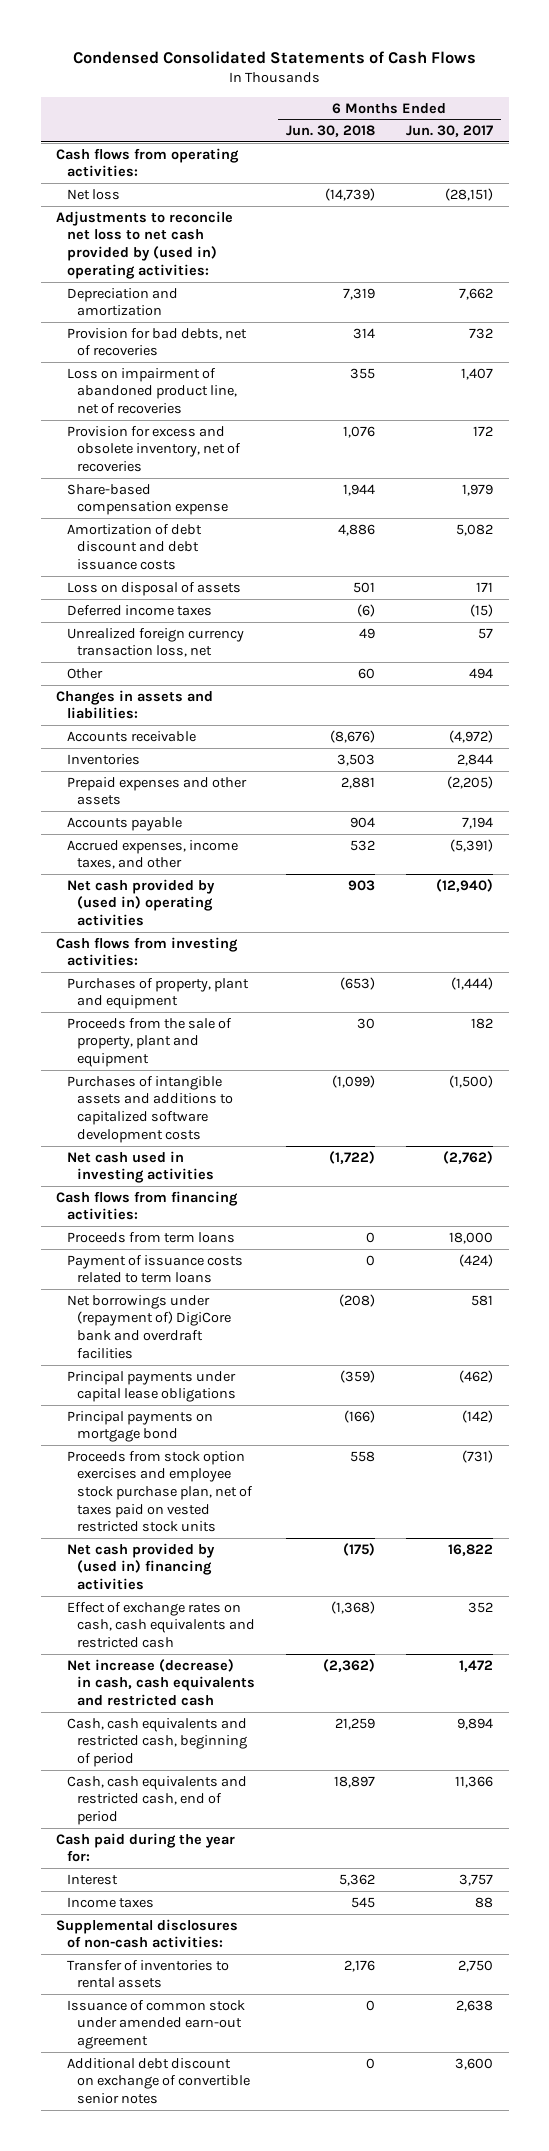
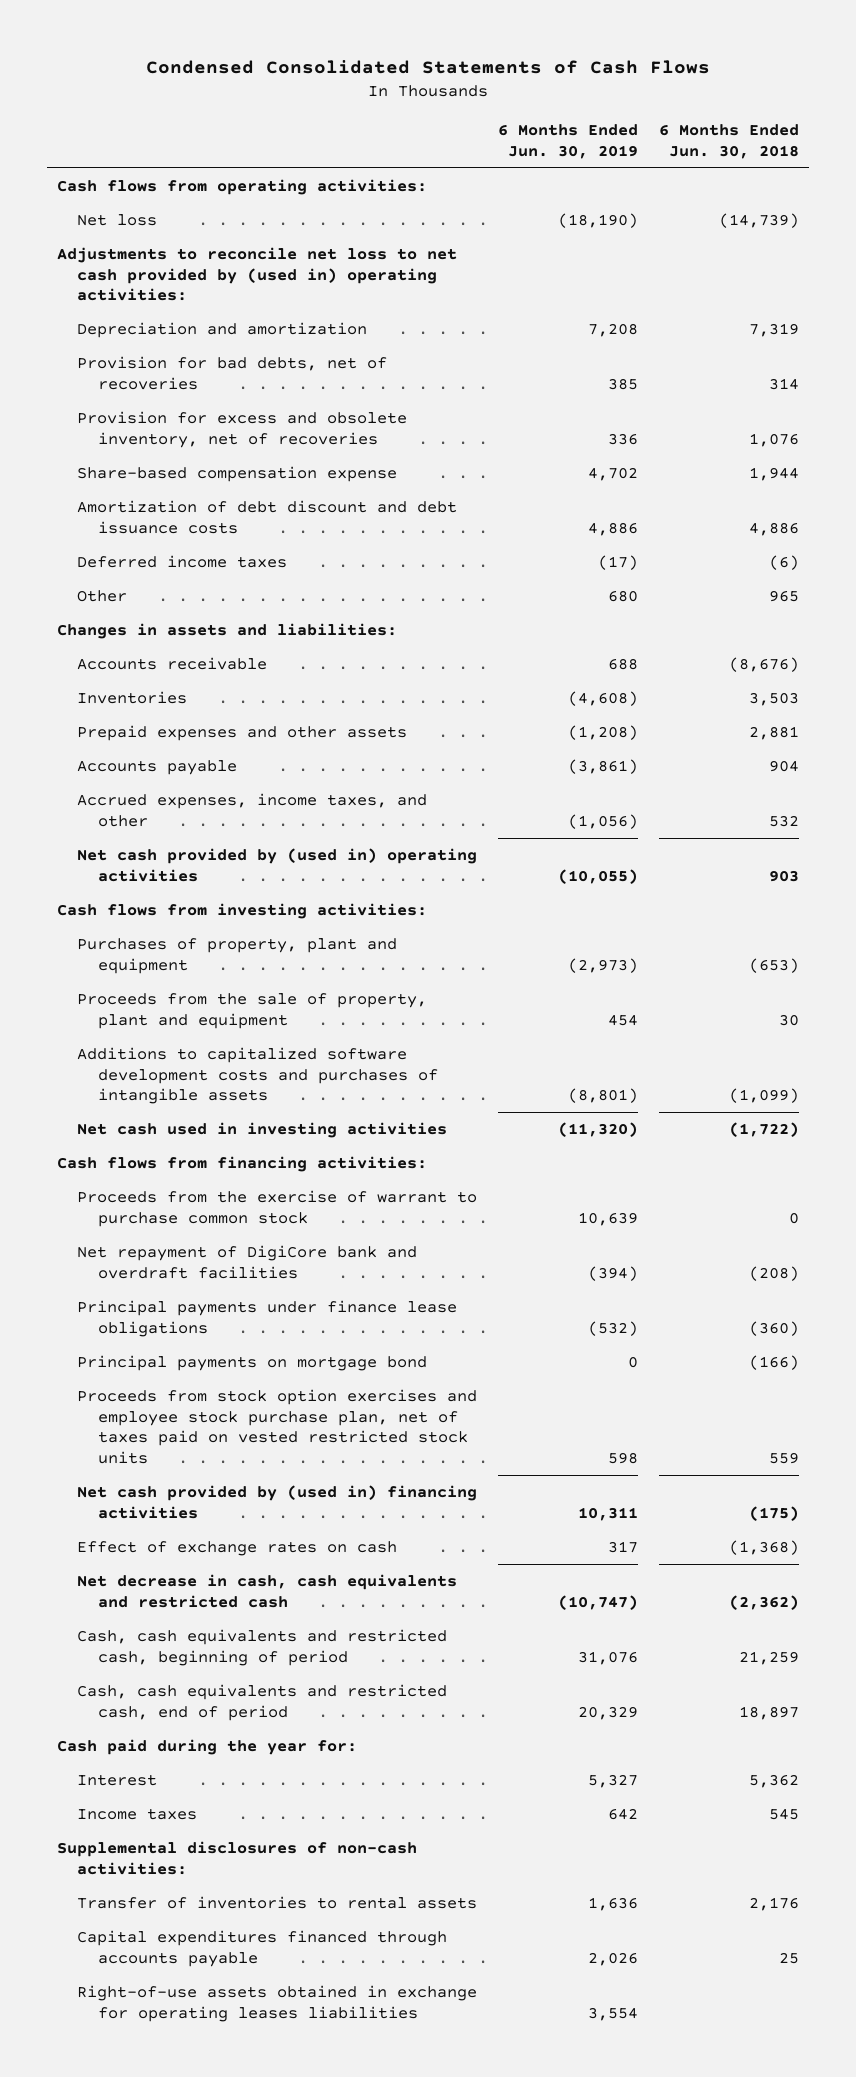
- | 6 Months Ended Jun. 30, 2018 | 6 Months Ended Jun. 30, 2017
+ | 6 Months Ended Jun. 30, 2019 | 6 Months Ended Jun. 30, 2018
- Loss on impairment of abandoned product line, net of recoveries | 355 | 1,407
- Loss on disposal of assets | 501 | 171
- Unrealized foreign currency transaction loss, net | 49 | 57
- Other | 60 | 494
+ Other | 680 | 965
- Purchases of intangible assets and additions to capitalized software development costs | (1,099) | (1,500)
+ Additions to capitalized software development costs and purchases of intangible assets | (8,801) | (1,099)
- Proceeds from term loans | 0 | 18,000
- Payment of issuance costs related to term loans | 0 | (424)
- Net borrowings under (repayment of) DigiCore bank and overdraft facilities | (208) | 581
- Principal payments under capital lease obligations | (359) | (462)
+ Proceeds from the exercise of warrant to purchase common stock | 10,639 | 0
+ Net repayment of DigiCore bank and overdraft facilities | (394) | (208)
+ Principal payments under finance lease obligations | (532) | (360)
- Proceeds from stock option exercises and employee stock purchase plan, net of taxes paid on vested restricted stock units | 558 | (731)
+ Proceeds from stock option exercises and employee stock purchase plan, net of taxes paid on vested restricted stock units | 598 | 559
- Effect of exchange rates on cash, cash equivalents and restricted cash | (1,368) | 352
- Net increase (decrease) in cash, cash equivalents and restricted cash | (2,362) | 1,472
+ Effect of exchange rates on cash | 317 | (1,368)
+ Net decrease in cash, cash equivalents and restricted cash | (10,747) | (2,362)
- Issuance of common stock under amended earn-out agreement | 0 | 2,638
- Additional debt discount on exchange of convertible senior notes | 0 | 3,600
+ Capital expenditures financed through accounts payable | 2,026 | 25
+ Right-of-use assets obtained in exchange for operating leases liabilities | 3,554 |

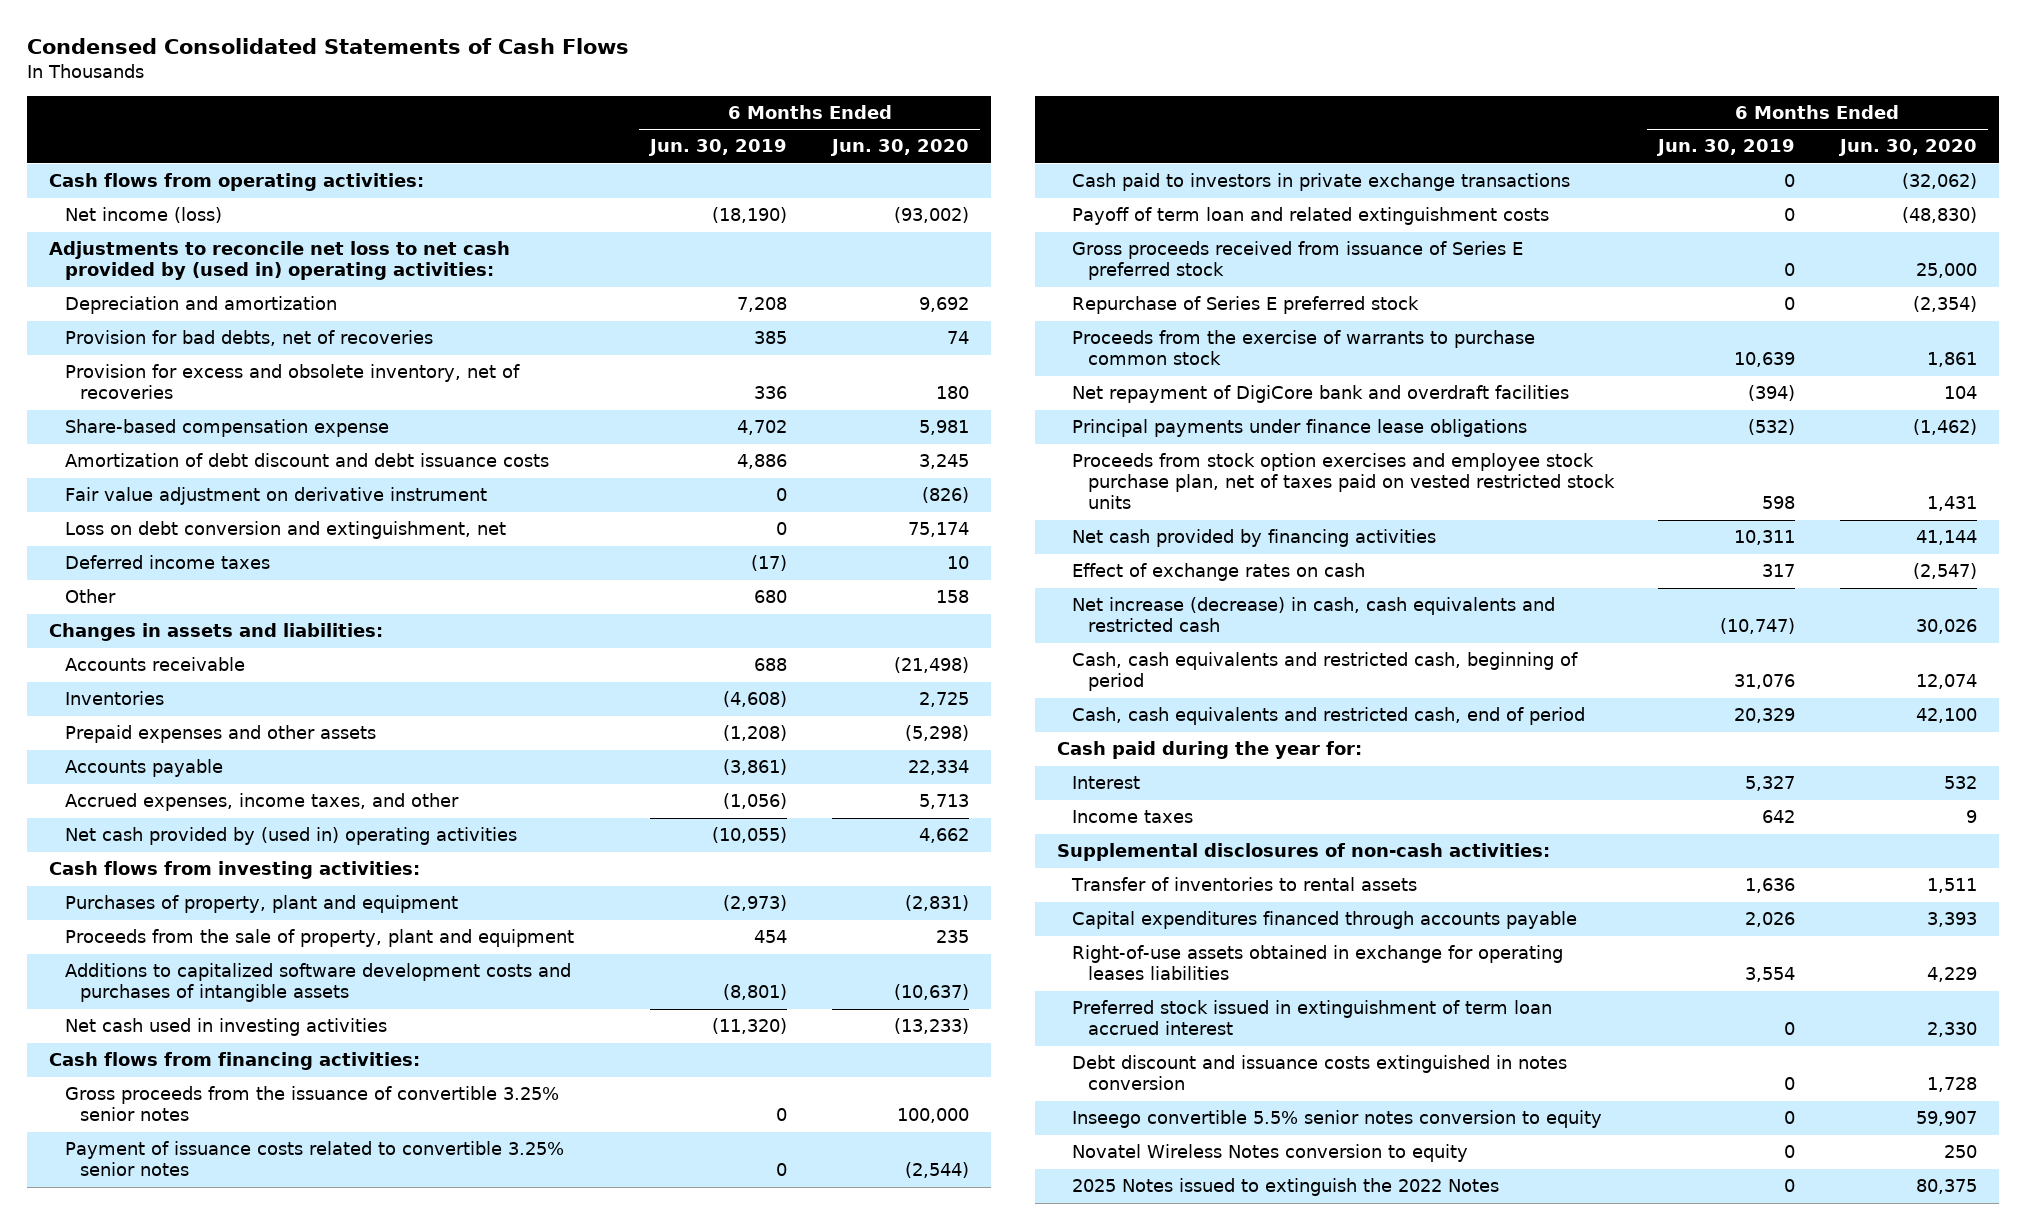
- | 6 Months Ended Jun. 30, 2019 | 6 Months Ended Jun. 30, 2018
+ | 6 Months Ended Jun. 30, 2019 | 6 Months Ended Jun. 30, 2020
- Net loss | (18,190) | (14,739)
+ Net income (loss) | (18,190) | (93,002)
+ Fair value adjustment on derivative instrument | 0 | (826)
+ Loss on debt conversion and extinguishment, net | 0 | 75,174
- Proceeds from the exercise of warrant to purchase common stock | 10,639 | 0
+ Gross proceeds from the issuance of convertible 3.25% senior notes | 0 | 100,000
+ Payment of issuance costs related to convertible 3.25% senior notes | 0 | (2,544)
+ Cash paid to investors in private exchange transactions | 0 | (32,062)
+ Payoff of term loan and related extinguishment costs | 0 | (48,830)
+ Gross proceeds received from issuance of Series E preferred stock | 0 | 25,000
+ Repurchase of Series E preferred stock | 0 | (2,354)
+ Proceeds from the exercise of warrants to purchase common stock | 10,639 | 1,861
- Principal payments on mortgage bond | 0 | (166)
- Net cash provided by (used in) financing activities | 10,311 | (175)
+ Net cash provided by financing activities | 10,311 | 41,144
- Net decrease in cash, cash equivalents and restricted cash | (10,747) | (2,362)
+ Net increase (decrease) in cash, cash equivalents and restricted cash | (10,747) | 30,026
+ Preferred stock issued in extinguishment of term loan accrued interest | 0 | 2,330
+ Debt discount and issuance costs extinguished in notes conversion | 0 | 1,728
+ Inseego convertible 5.5% senior notes conversion to equity | 0 | 59,907
+ Novatel Wireless Notes conversion to equity | 0 | 250
+ 2025 Notes issued to extinguish the 2022 Notes | 0 | 80,375

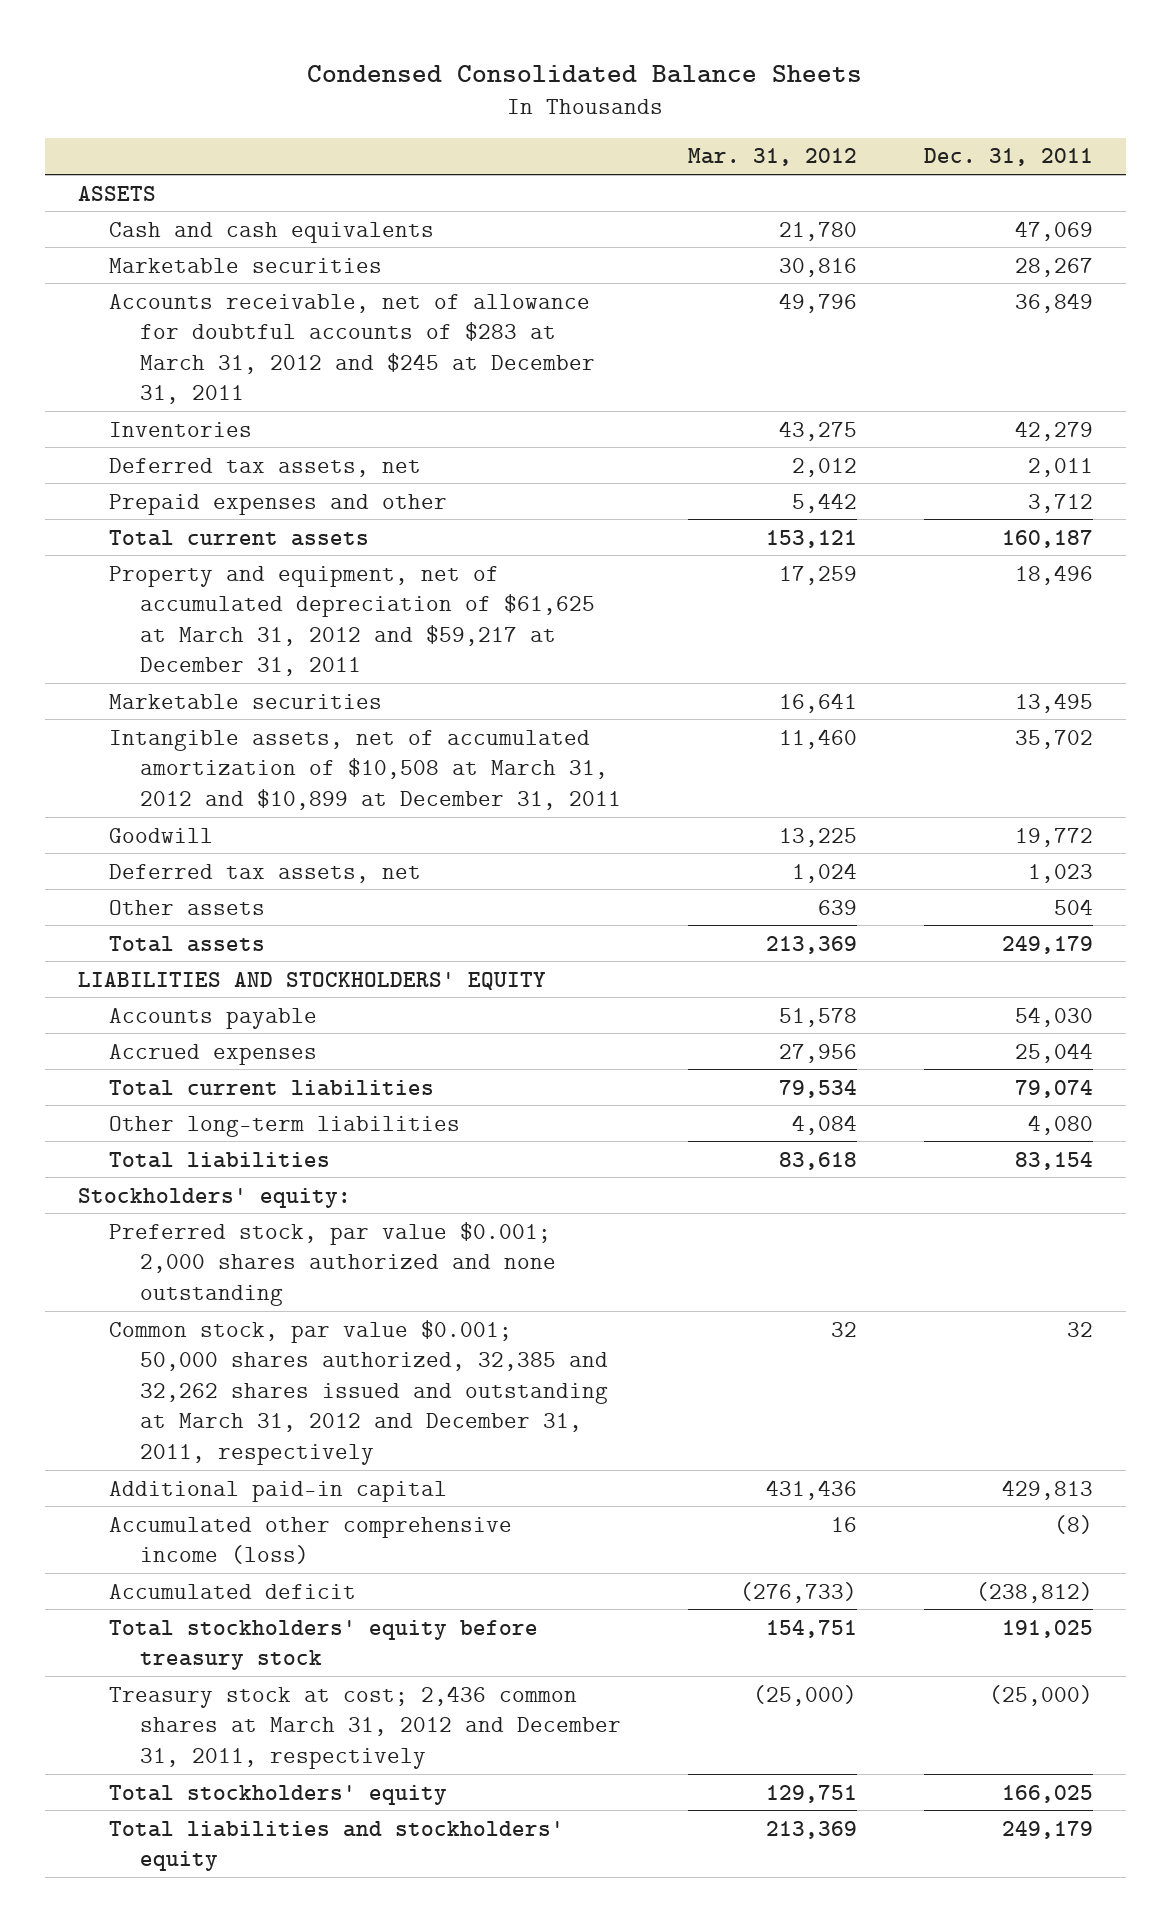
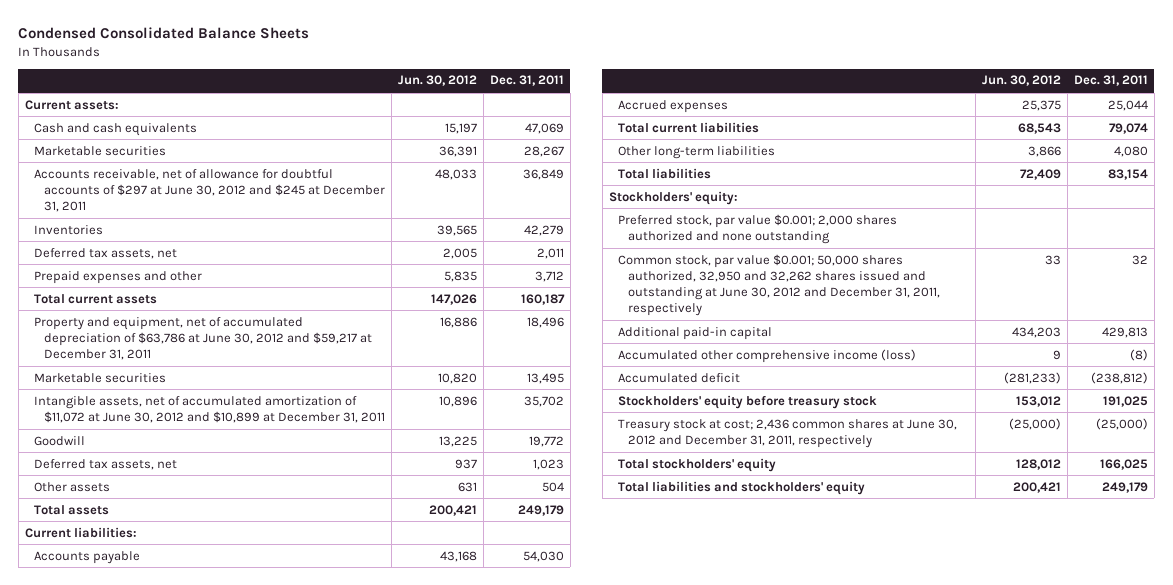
- | Mar. 31, 2012 | Dec. 31, 2011
+ | Jun. 30, 2012 | Dec. 31, 2011
- ASSETS
+ Current assets:
- Accounts receivable, net of allowance for doubtful accounts of $283 at March 31, 2012 and $245 at December 31, 2011 | 49,796 | 36,849
+ Accounts receivable, net of allowance for doubtful accounts of $297 at June 30, 2012 and $245 at December 31, 2011 | 48,033 | 36,849
- Property and equipment, net of accumulated depreciation of $61,625 at March 31, 2012 and $59,217 at December 31, 2011 | 17,259 | 18,496
+ Property and equipment, net of accumulated depreciation of $63,786 at June 30, 2012 and $59,217 at December 31, 2011 | 16,886 | 18,496
- Intangible assets, net of accumulated amortization of $10,508 at March 31, 2012 and $10,899 at December 31, 2011 | 11,460 | 35,702
+ Intangible assets, net of accumulated amortization of $11,072 at June 30, 2012 and $10,899 at December 31, 2011 | 10,896 | 35,702
- LIABILITIES AND STOCKHOLDERS' EQUITY
+ Current liabilities:
- Common stock, par value $0.001; 50,000 shares authorized, 32,385 and 32,262 shares issued and outstanding at March 31, 2012 and December 31, 2011, respectively | 32 | 32
+ Common stock, par value $0.001; 50,000 shares authorized, 32,950 and 32,262 shares issued and outstanding at June 30, 2012 and December 31, 2011, respectively | 33 | 32
- Total stockholders' equity before treasury stock | 154,751 | 191,025
- Treasury stock at cost; 2,436 common shares at March 31, 2012 and December 31, 2011, respectively | (25,000) | (25,000)
+ Stockholders' equity before treasury stock | 153,012 | 191,025
+ Treasury stock at cost; 2,436 common shares at June 30, 2012 and December 31, 2011, respectively | (25,000) | (25,000)

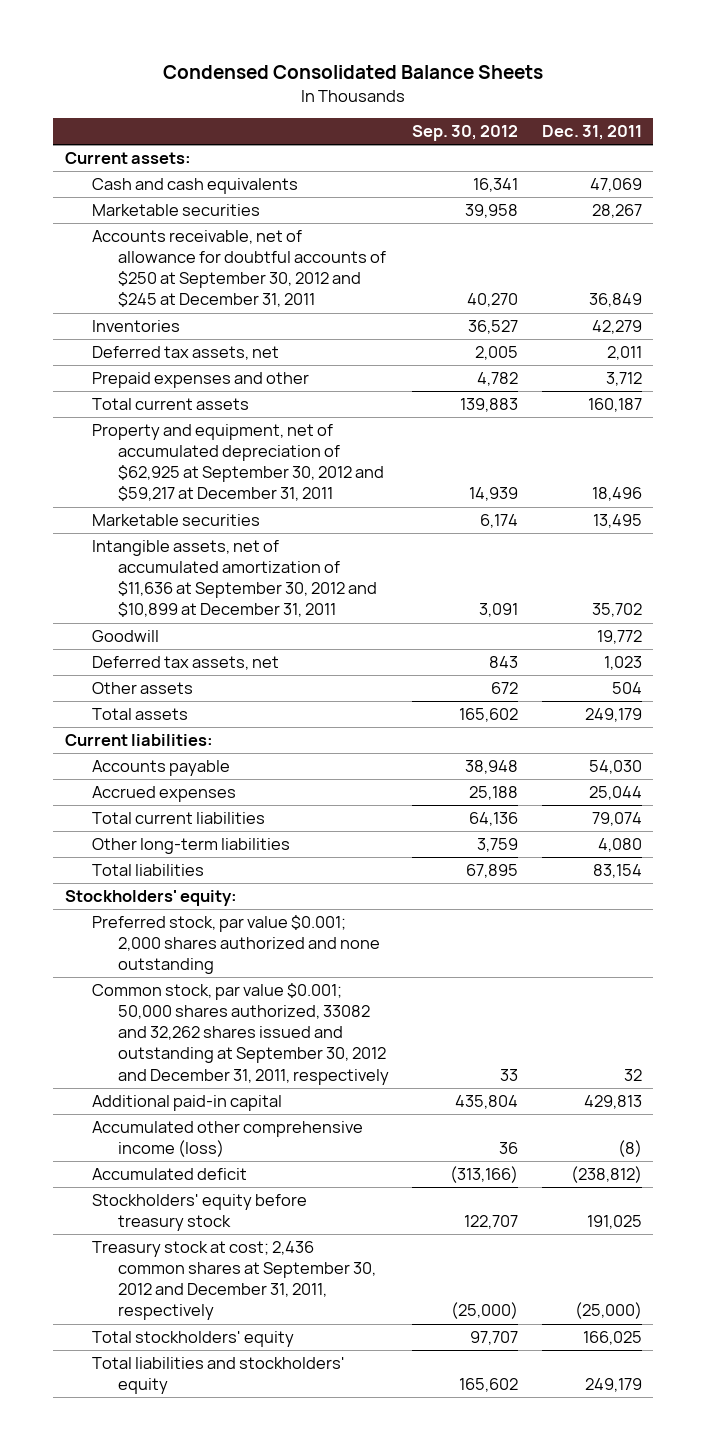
- | Jun. 30, 2012 | Dec. 31, 2011
+ | Sep. 30, 2012 | Dec. 31, 2011
- Accounts receivable, net of allowance for doubtful accounts of $297 at June 30, 2012 and $245 at December 31, 2011 | 48,033 | 36,849
+ Accounts receivable, net of allowance for doubtful accounts of $250 at September 30, 2012 and $245 at December 31, 2011 | 40,270 | 36,849
- Property and equipment, net of accumulated depreciation of $63,786 at June 30, 2012 and $59,217 at December 31, 2011 | 16,886 | 18,496
+ Property and equipment, net of accumulated depreciation of $62,925 at September 30, 2012 and $59,217 at December 31, 2011 | 14,939 | 18,496
- Intangible assets, net of accumulated amortization of $11,072 at June 30, 2012 and $10,899 at December 31, 2011 | 10,896 | 35,702
+ Intangible assets, net of accumulated amortization of $11,636 at September 30, 2012 and $10,899 at December 31, 2011 | 3,091 | 35,702
- Common stock, par value $0.001; 50,000 shares authorized, 32,950 and 32,262 shares issued and outstanding at June 30, 2012 and December 31, 2011, respectively | 33 | 32
+ Common stock, par value $0.001; 50,000 shares authorized, 33082 and 32,262 shares issued and outstanding at September 30, 2012 and December 31, 2011, respectively | 33 | 32
- Treasury stock at cost; 2,436 common shares at June 30, 2012 and December 31, 2011, respectively | (25,000) | (25,000)
+ Treasury stock at cost; 2,436 common shares at September 30, 2012 and December 31, 2011, respectively | (25,000) | (25,000)

